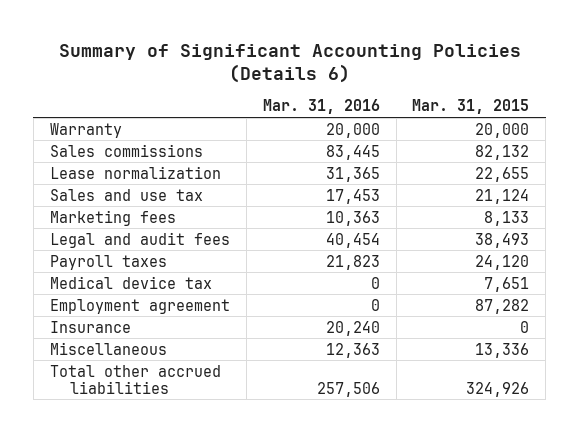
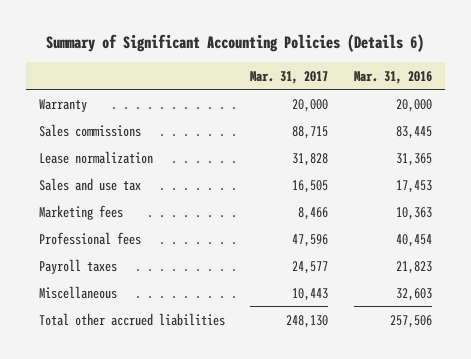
- | Mar. 31, 2016 | Mar. 31, 2015
+ | Mar. 31, 2017 | Mar. 31, 2016
- Legal and audit fees | 40,454 | 38,493
+ Professional fees | 47,596 | 40,454
- Medical device tax | 0 | 7,651
- Employment agreement | 0 | 87,282
- Insurance | 20,240 | 0
- Miscellaneous | 12,363 | 13,336
+ Miscellaneous | 10,443 | 32,603

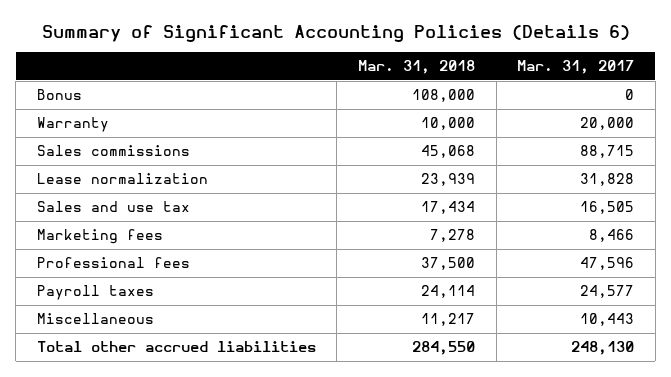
- | Mar. 31, 2017 | Mar. 31, 2016
+ | Mar. 31, 2018 | Mar. 31, 2017
+ Bonus | 108,000 | 0

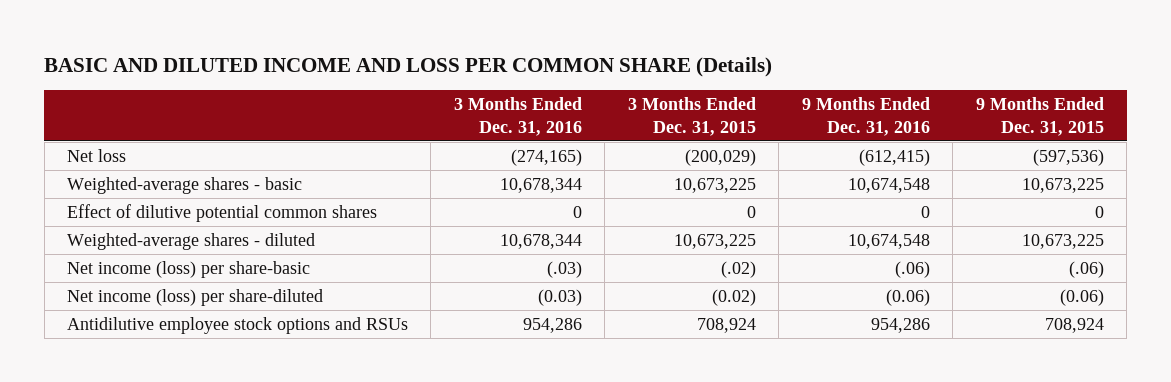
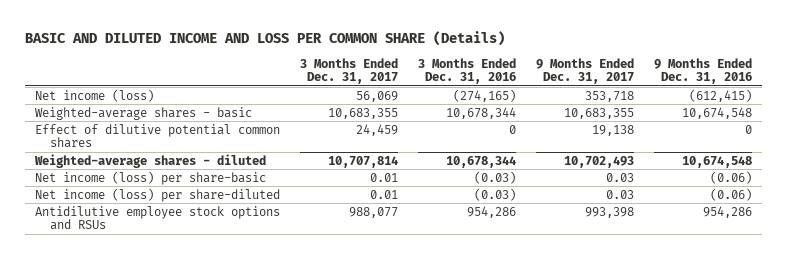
- | 3 Months Ended Dec. 31, 2016 | 3 Months Ended Dec. 31, 2015 | 9 Months Ended Dec. 31, 2016 | 9 Months Ended Dec. 31, 2015
+ | 3 Months Ended Dec. 31, 2017 | 3 Months Ended Dec. 31, 2016 | 9 Months Ended Dec. 31, 2017 | 9 Months Ended Dec. 31, 2016
- Net loss | (274,165) | (200,029) | (612,415) | (597,536)
+ Net income (loss) | 56,069 | (274,165) | 353,718 | (612,415)
- Net income (loss) per share-basic | (.03) | (.02) | (.06) | (.06)
+ Net income (loss) per share-basic | 0.01 | (0.03) | 0.03 | (0.06)

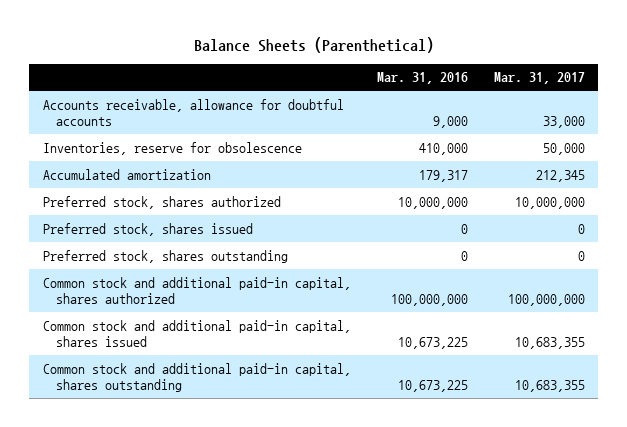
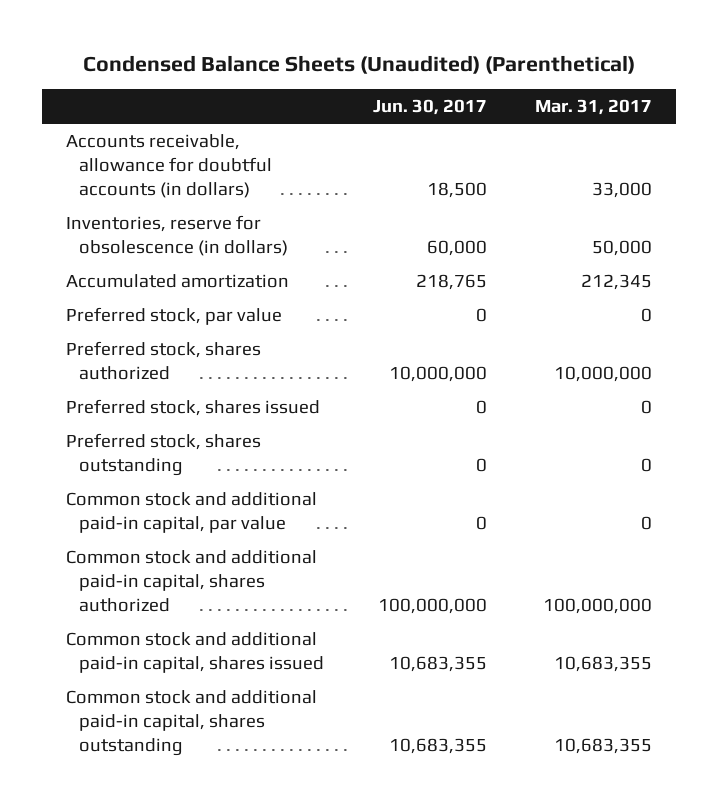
- Balance Sheets (Parenthetical)
+ Condensed Balance Sheets (Unaudited) (Parenthetical)
- | Mar. 31, 2016 | Mar. 31, 2017
+ | Jun. 30, 2017 | Mar. 31, 2017
- Accounts receivable, allowance for doubtful accounts | 9,000 | 33,000
- Inventories, reserve for obsolescence | 410,000 | 50,000
+ Accounts receivable, allowance for doubtful accounts (in dollars) | 18,500 | 33,000
+ Inventories, reserve for obsolescence (in dollars) | 60,000 | 50,000
+ Preferred stock, par value | 0 | 0
+ Common stock and additional paid-in capital, par value | 0 | 0

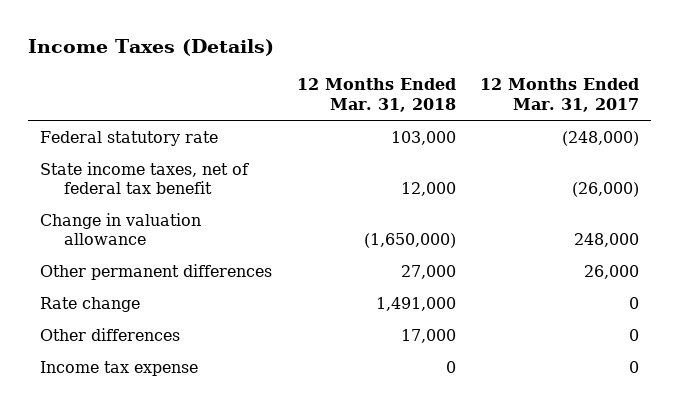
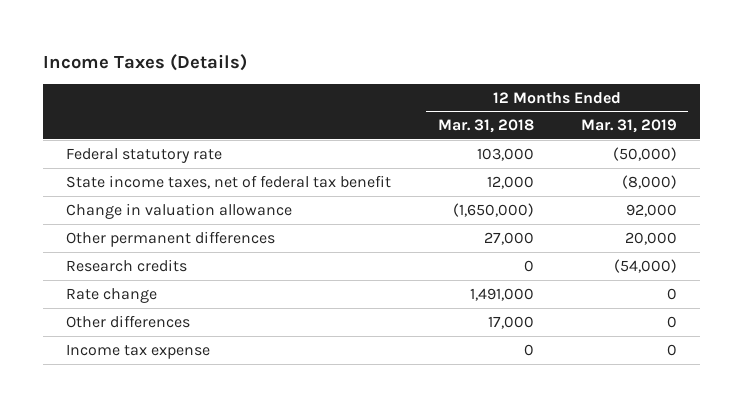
- | 12 Months Ended Mar. 31, 2018 | 12 Months Ended Mar. 31, 2017
+ | 12 Months Ended Mar. 31, 2018 | 12 Months Ended Mar. 31, 2019
+ Research credits | 0 | (54,000)

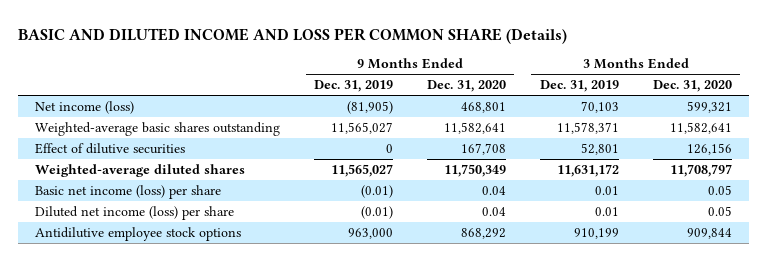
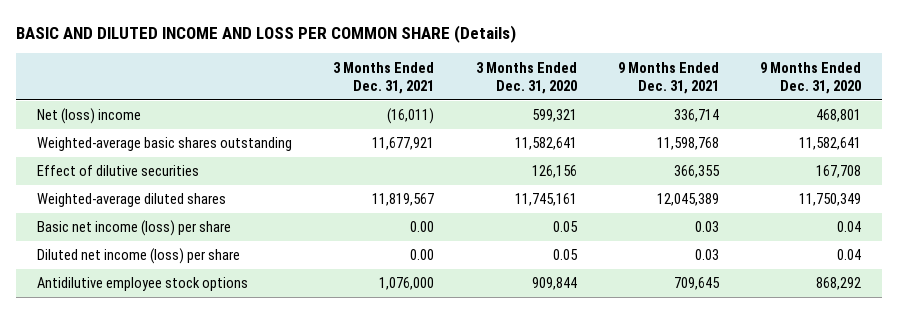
- | 9 Months Ended Dec. 31, 2019 | 9 Months Ended Dec. 31, 2020 | 3 Months Ended Dec. 31, 2019 | 3 Months Ended Dec. 31, 2020
+ | 3 Months Ended Dec. 31, 2021 | 3 Months Ended Dec. 31, 2020 | 9 Months Ended Dec. 31, 2021 | 9 Months Ended Dec. 31, 2020
- Net income (loss) | (81,905) | 468,801 | 70,103 | 599,321
+ Net (loss) income | (16,011) | 599,321 | 336,714 | 468,801
- Weighted-average diluted shares | 11,565,027 | 11,750,349 | 11,631,172 | 11,708,797
+ Weighted-average diluted shares | 11,819,567 | 11,745,161 | 12,045,389 | 11,750,349

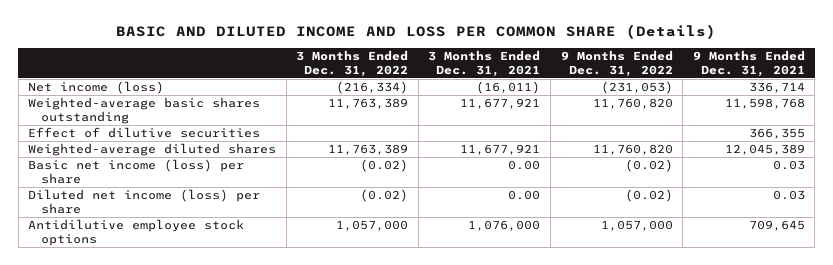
- | 3 Months Ended Dec. 31, 2021 | 3 Months Ended Dec. 31, 2020 | 9 Months Ended Dec. 31, 2021 | 9 Months Ended Dec. 31, 2020
+ | 3 Months Ended Dec. 31, 2022 | 3 Months Ended Dec. 31, 2021 | 9 Months Ended Dec. 31, 2022 | 9 Months Ended Dec. 31, 2021
- Net (loss) income | (16,011) | 599,321 | 336,714 | 468,801
+ Net income (loss) | (216,334) | (16,011) | (231,053) | 336,714
- Weighted-average diluted shares | 11,819,567 | 11,745,161 | 12,045,389 | 11,750,349
+ Weighted-average diluted shares | 11,763,389 | 11,677,921 | 11,760,820 | 12,045,389

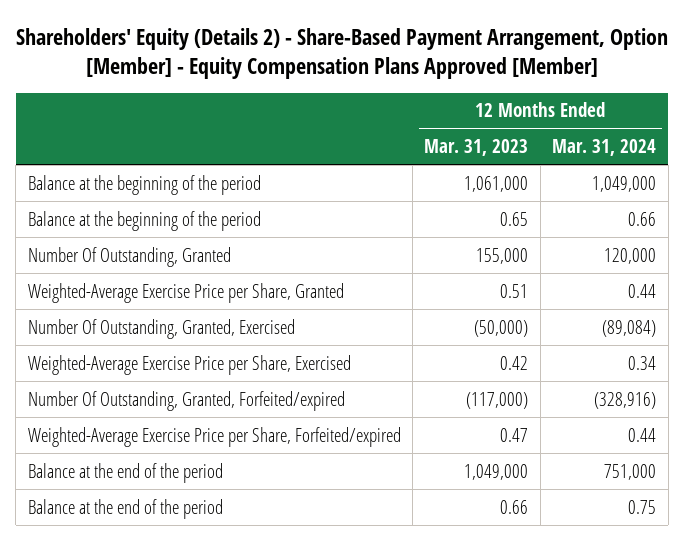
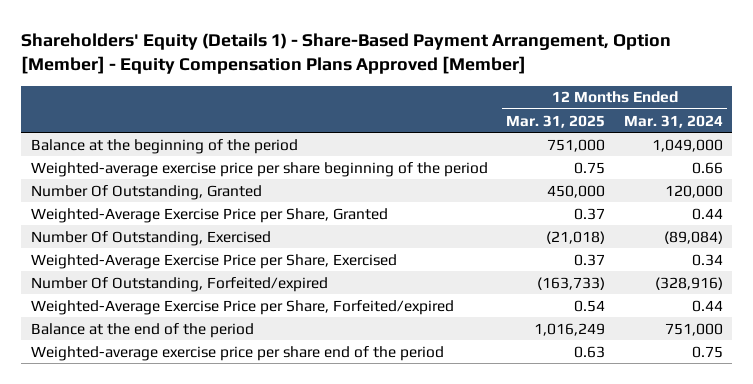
- Shareholders' Equity (Details 2) - Share-Based Payment Arrangement, Option [Member] - Equity Compensation Plans Approved [Member]
+ Shareholders' Equity (Details 1) - Share-Based Payment Arrangement, Option [Member] - Equity Compensation Plans Approved [Member]
- | 12 Months Ended Mar. 31, 2023 | 12 Months Ended Mar. 31, 2024
+ | 12 Months Ended Mar. 31, 2025 | 12 Months Ended Mar. 31, 2024
- Balance at the beginning of the period | 0.65 | 0.66
+ Weighted-average exercise price per share beginning of the period | 0.75 | 0.66
- Number Of Outstanding, Granted, Exercised | (50,000) | (89,084)
+ Number Of Outstanding, Exercised | (21,018) | (89,084)
- Number Of Outstanding, Granted, Forfeited/expired | (117,000) | (328,916)
+ Number Of Outstanding, Forfeited/expired | (163,733) | (328,916)
- Balance at the end of the period | 0.66 | 0.75
+ Weighted-average exercise price per share end of the period | 0.63 | 0.75

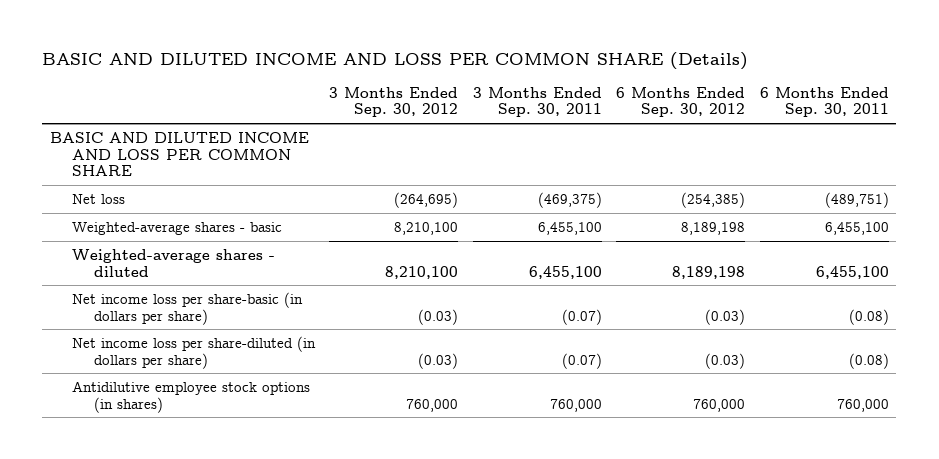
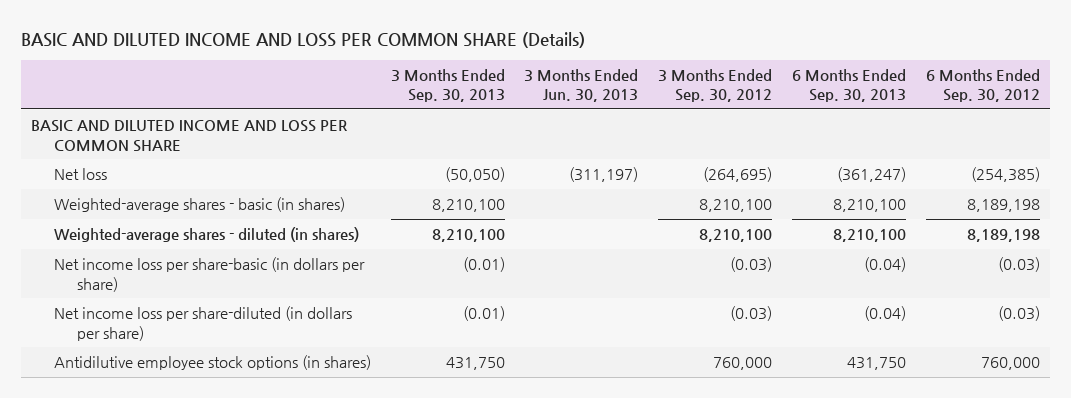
- | 3 Months Ended Sep. 30, 2012 | 3 Months Ended Sep. 30, 2011 | 6 Months Ended Sep. 30, 2012 | 6 Months Ended Sep. 30, 2011
+ | 3 Months Ended Sep. 30, 2013 | 3 Months Ended Jun. 30, 2013 | 3 Months Ended Sep. 30, 2012 | 6 Months Ended Sep. 30, 2013 | 6 Months Ended Sep. 30, 2012
- Weighted-average shares - basic | 8,210,100 | 6,455,100 | 8,189,198 | 6,455,100
- Weighted-average shares - diluted | 8,210,100 | 6,455,100 | 8,189,198 | 6,455,100
+ Weighted-average shares - basic (in shares) | 8,210,100 | | 8,210,100 | 8,210,100 | 8,189,198
+ Weighted-average shares - diluted (in shares) | 8,210,100 | | 8,210,100 | 8,210,100 | 8,189,198

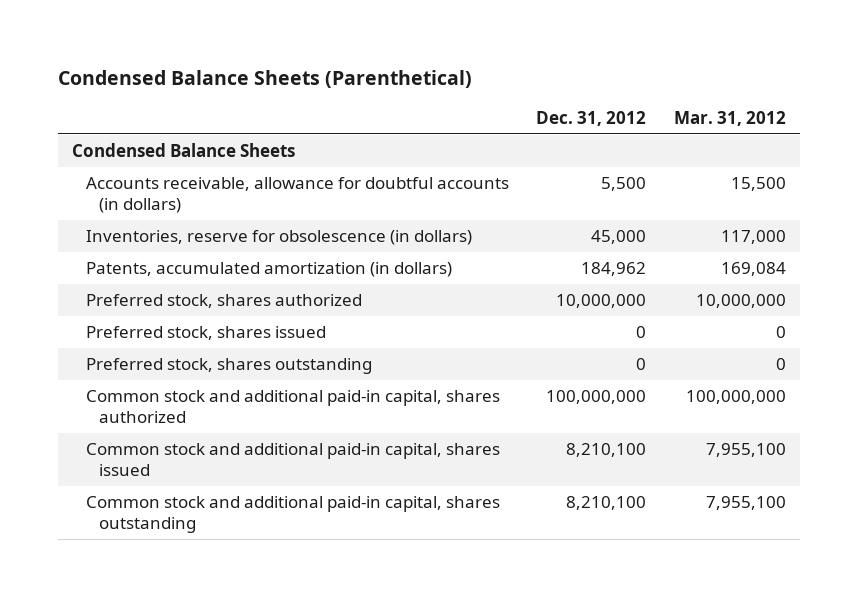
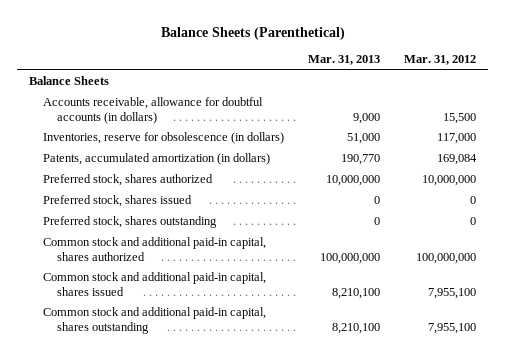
- Condensed Balance Sheets (Parenthetical)
+ Balance Sheets (Parenthetical)
- | Dec. 31, 2012 | Mar. 31, 2012
+ | Mar. 31, 2013 | Mar. 31, 2012
- Condensed Balance Sheets
+ Balance Sheets

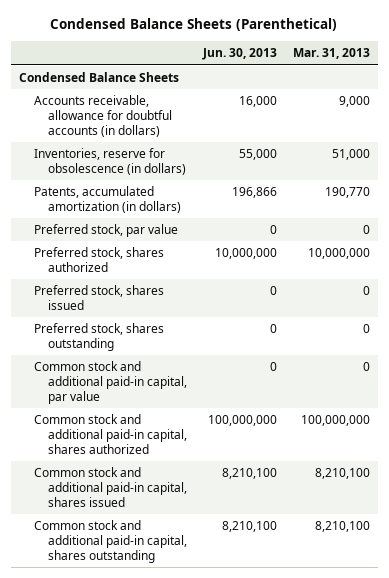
- Balance Sheets (Parenthetical)
+ Condensed Balance Sheets (Parenthetical)
- | Mar. 31, 2013 | Mar. 31, 2012
+ | Jun. 30, 2013 | Mar. 31, 2013
- Balance Sheets
+ Condensed Balance Sheets
+ Preferred stock, par value | 0 | 0
+ Common stock and additional paid-in capital, par value | 0 | 0

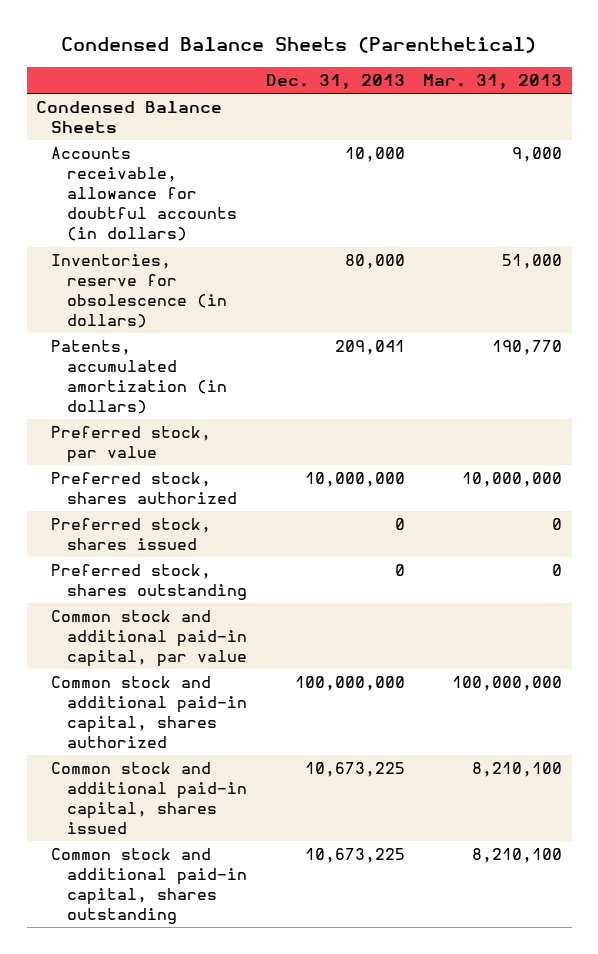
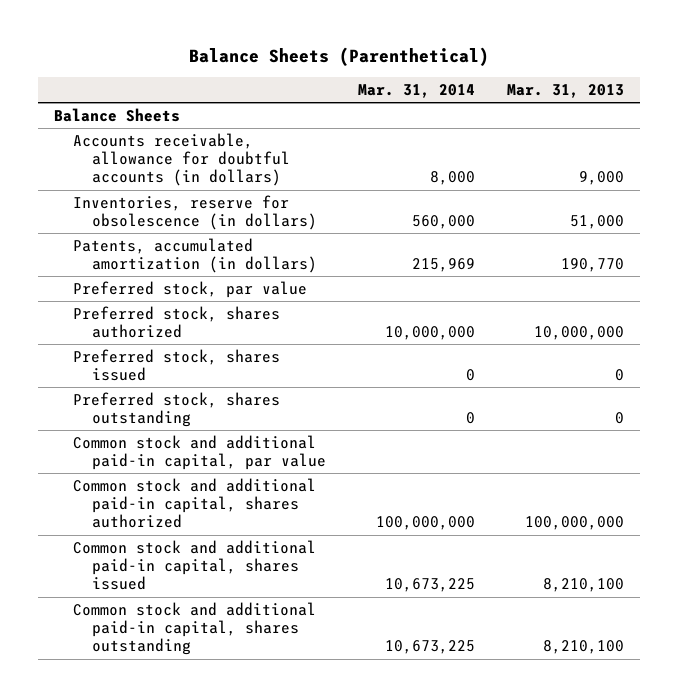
- Condensed Balance Sheets (Parenthetical)
+ Balance Sheets (Parenthetical)
- | Dec. 31, 2013 | Mar. 31, 2013
+ | Mar. 31, 2014 | Mar. 31, 2013
- Condensed Balance Sheets
+ Balance Sheets

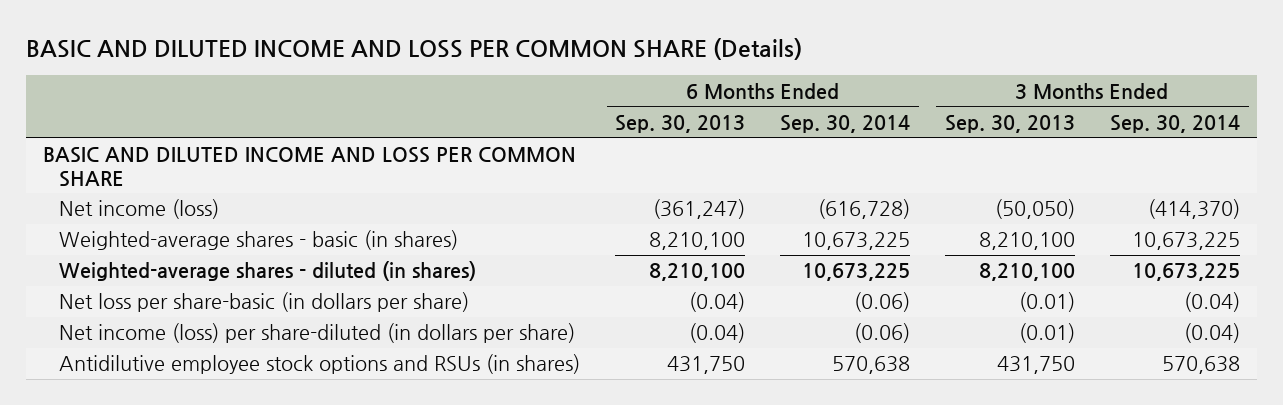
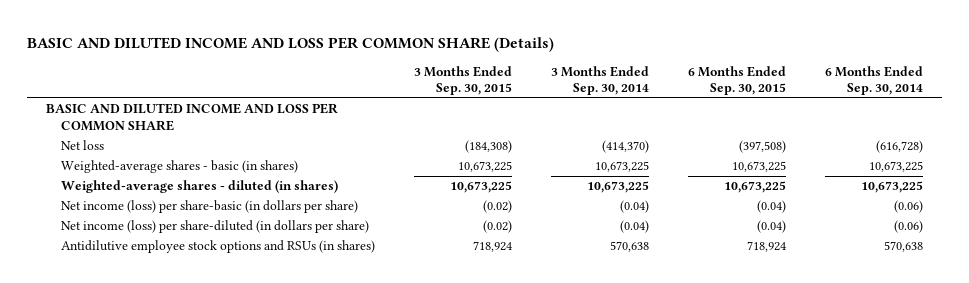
- | 6 Months Ended Sep. 30, 2013 | 6 Months Ended Sep. 30, 2014 | 3 Months Ended Sep. 30, 2013 | 3 Months Ended Sep. 30, 2014
+ | 3 Months Ended Sep. 30, 2015 | 3 Months Ended Sep. 30, 2014 | 6 Months Ended Sep. 30, 2015 | 6 Months Ended Sep. 30, 2014
- Net income (loss) | (361,247) | (616,728) | (50,050) | (414,370)
+ Net loss | (184,308) | (414,370) | (397,508) | (616,728)
- Net loss per share-basic (in dollars per share) | (0.04) | (0.06) | (0.01) | (0.04)
+ Net income (loss) per share-basic (in dollars per share) | (0.02) | (0.04) | (0.04) | (0.06)

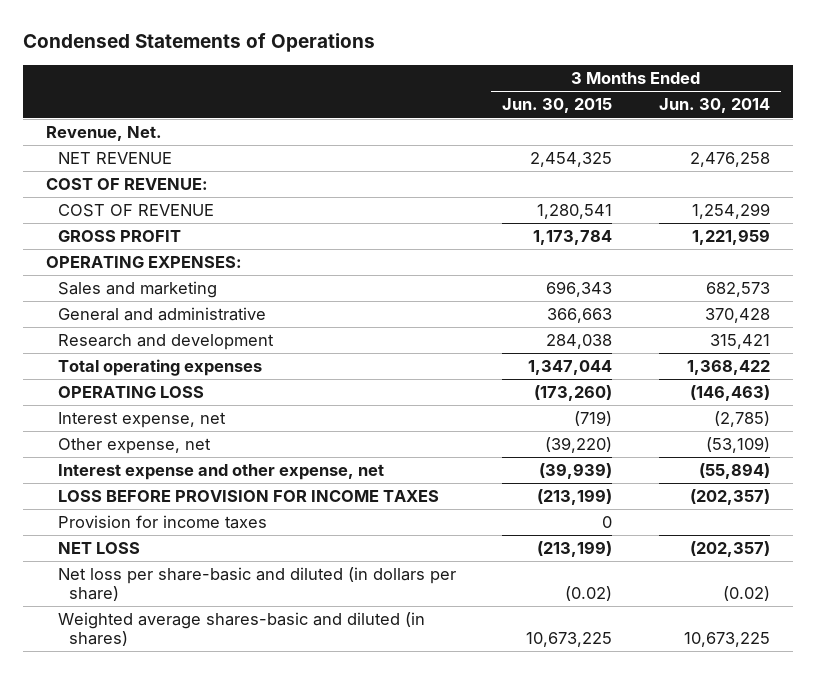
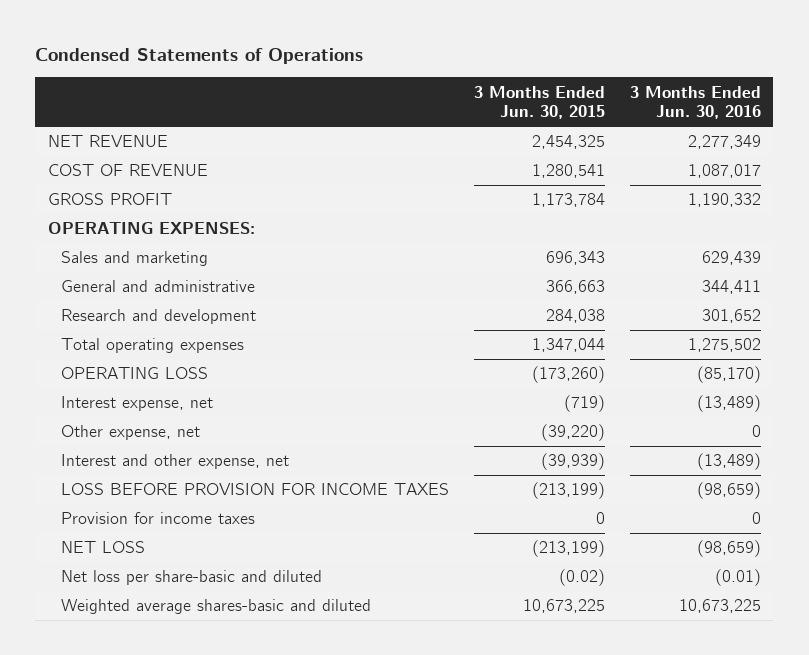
- | 3 Months Ended Jun. 30, 2015 | 3 Months Ended Jun. 30, 2014
+ | 3 Months Ended Jun. 30, 2015 | 3 Months Ended Jun. 30, 2016
- Revenue, Net.
- COST OF REVENUE:
- Interest expense and other expense, net | (39,939) | (55,894)
+ Interest and other expense, net | (39,939) | (13,489)
- Net loss per share-basic and diluted (in dollars per share) | (0.02) | (0.02)
- Weighted average shares-basic and diluted (in shares) | 10,673,225 | 10,673,225
+ Net loss per share-basic and diluted | (0.02) | (0.01)
+ Weighted average shares-basic and diluted | 10,673,225 | 10,673,225

